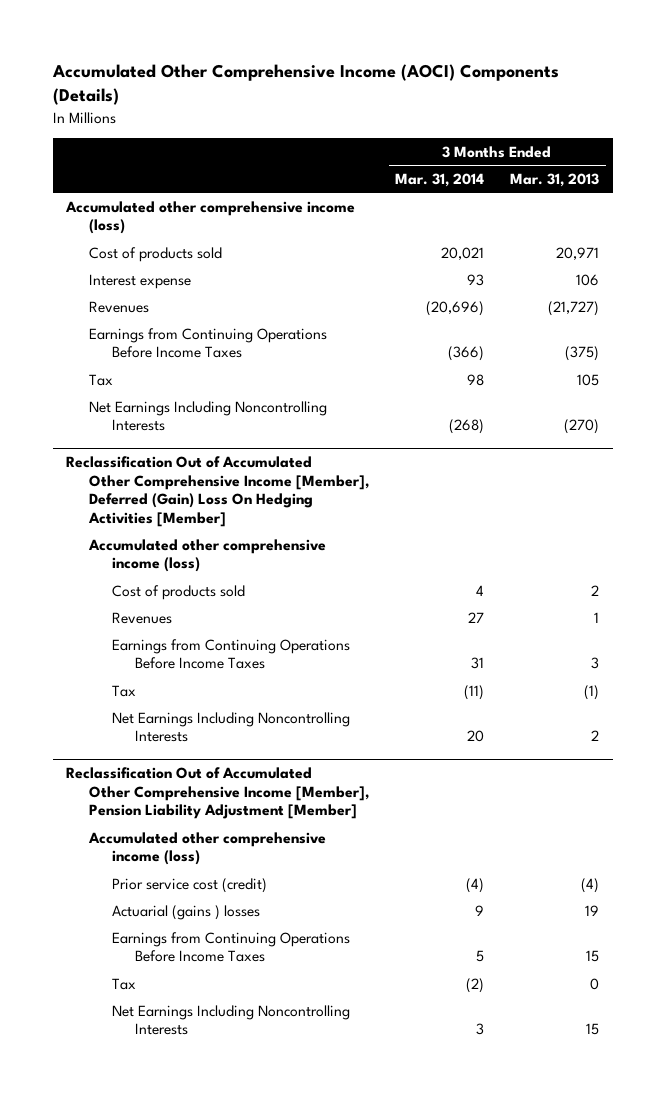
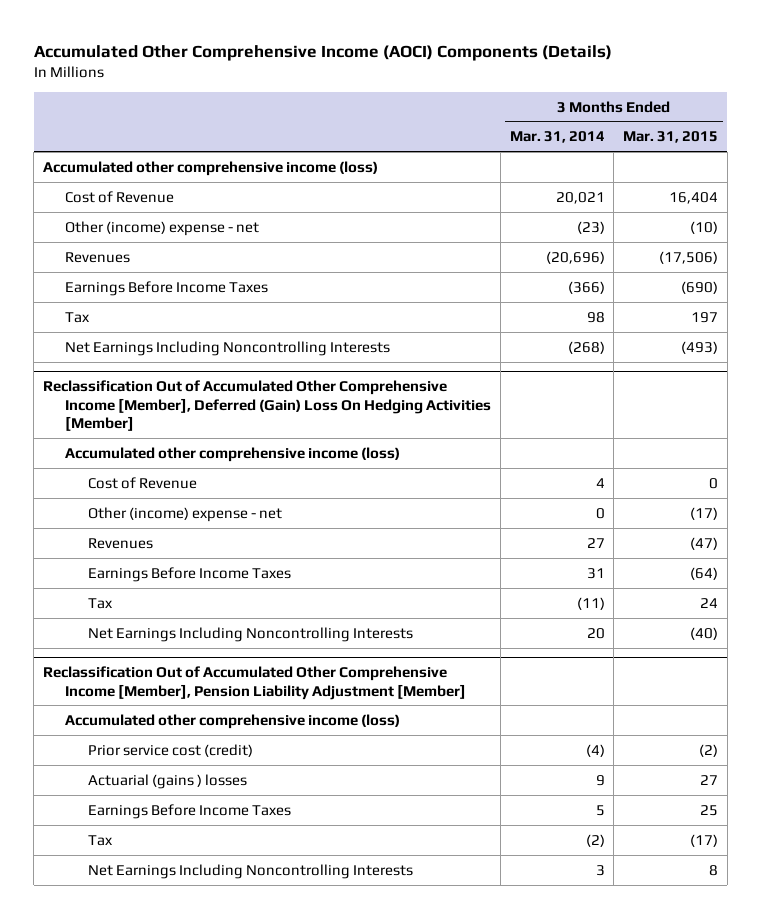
- | 3 Months Ended Mar. 31, 2014 | 3 Months Ended Mar. 31, 2013
+ | 3 Months Ended Mar. 31, 2014 | 3 Months Ended Mar. 31, 2015
- Cost of products sold | 20,021 | 20,971
- Interest expense | 93 | 106
+ Cost of Revenue | 20,021 | 16,404
+ Other (income) expense - net | (23) | (10)
- Earnings from Continuing Operations Before Income Taxes | (366) | (375)
+ Earnings Before Income Taxes | (366) | (690)
@ Reclassification Out of Accumulated Other Comprehensive Income [Member], Deferred (Gain) Loss On Hedging Activities [Member]
- Cost of products sold | 4 | 2
+ Cost of Revenue | 4 | 0
+ Other (income) expense - net | 0 | (17)
- Earnings from Continuing Operations Before Income Taxes | 31 | 3
+ Earnings Before Income Taxes | 31 | (64)
@ Reclassification Out of Accumulated Other Comprehensive Income [Member], Pension Liability Adjustment [Member]
- Earnings from Continuing Operations Before Income Taxes | 5 | 15
+ Earnings Before Income Taxes | 5 | 25

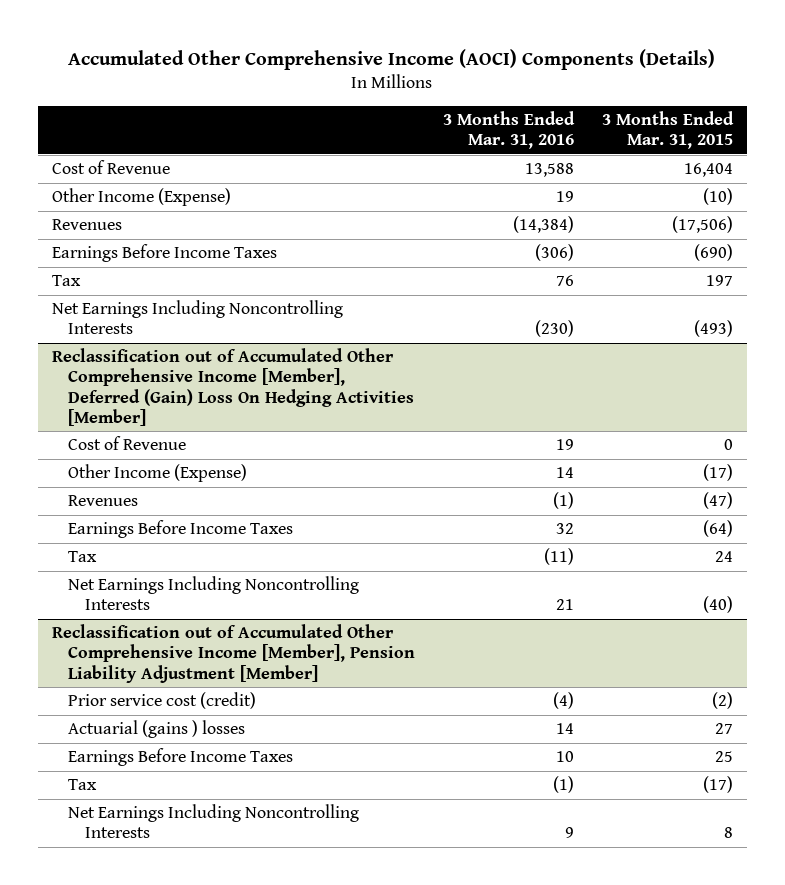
- | 3 Months Ended Mar. 31, 2014 | 3 Months Ended Mar. 31, 2015
+ | 3 Months Ended Mar. 31, 2016 | 3 Months Ended Mar. 31, 2015
- Accumulated other comprehensive income (loss)
- Other (income) expense - net | (23) | (10)
+ Other Income (Expense) | 19 | (10)
- Reclassification Out of Accumulated Other Comprehensive Income [Member], Deferred (Gain) Loss On Hedging Activities [Member]
- Accumulated other comprehensive income (loss)
+ Reclassification out of Accumulated Other Comprehensive Income [Member], Deferred (Gain) Loss On Hedging Activities [Member]
- Other (income) expense - net | 0 | (17)
+ Other Income (Expense) | 14 | (17)
- Reclassification Out of Accumulated Other Comprehensive Income [Member], Pension Liability Adjustment [Member]
- Accumulated other comprehensive income (loss)
+ Reclassification out of Accumulated Other Comprehensive Income [Member], Pension Liability Adjustment [Member]

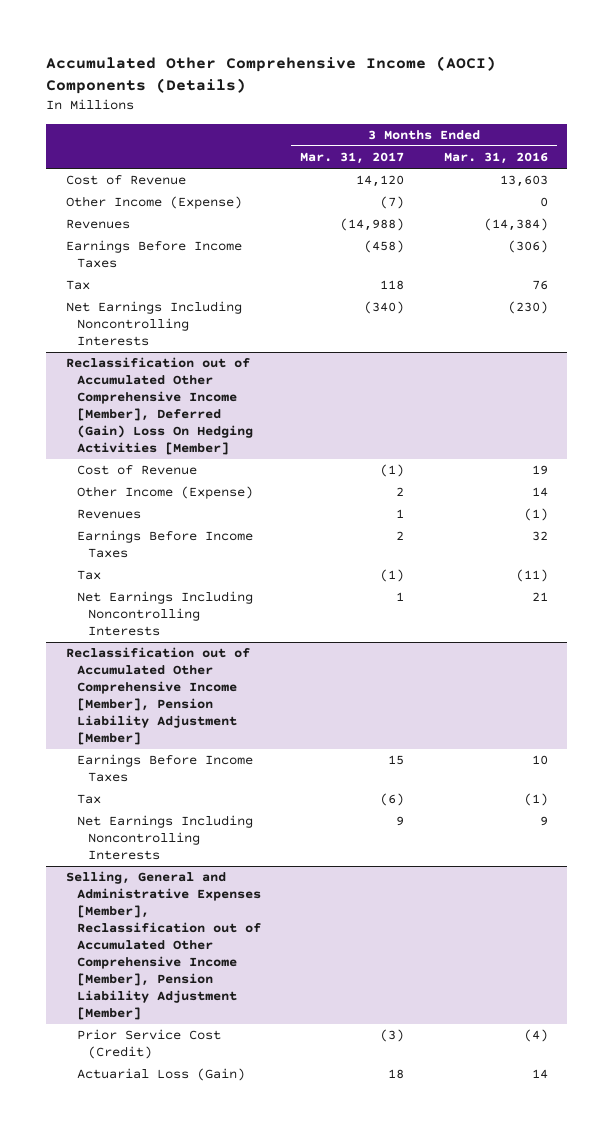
- | 3 Months Ended Mar. 31, 2016 | 3 Months Ended Mar. 31, 2015
+ | 3 Months Ended Mar. 31, 2017 | 3 Months Ended Mar. 31, 2016
- Cost of Revenue | 13,588 | 16,404
- Other Income (Expense) | 19 | (10)
+ Cost of Revenue | 14,120 | 13,603
+ Other Income (Expense) | (7) | 0
@ Reclassification out of Accumulated Other Comprehensive Income [Member], Pension Liability Adjustment [Member]
- Prior service cost (credit) | (4) | (2)
- Actuarial (gains ) losses | 14 | 27
+ Selling, General and Administrative Expenses [Member], Reclassification out of Accumulated Other Comprehensive Income [Member], Pension Liability Adjustment [Member]
+ Prior Service Cost (Credit) | (3) | (4)
+ Actuarial Loss (Gain) | 18 | 14

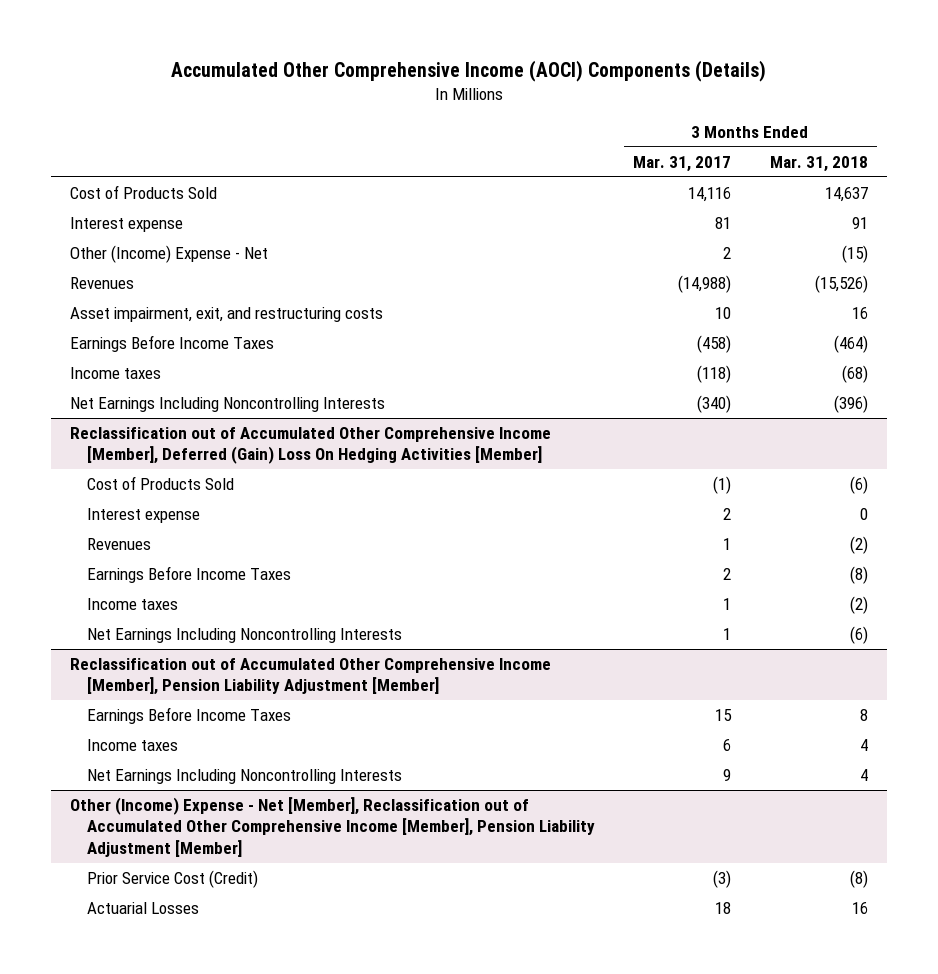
- | 3 Months Ended Mar. 31, 2017 | 3 Months Ended Mar. 31, 2016
+ | 3 Months Ended Mar. 31, 2017 | 3 Months Ended Mar. 31, 2018
- Cost of Revenue | 14,120 | 13,603
- Other Income (Expense) | (7) | 0
+ Cost of Products Sold | 14,116 | 14,637
+ Interest expense | 81 | 91
+ Other (Income) Expense - Net | 2 | (15)
+ Asset impairment, exit, and restructuring costs | 10 | 16
- Tax | 118 | 76
+ Income taxes | (118) | (68)
@ Reclassification out of Accumulated Other Comprehensive Income [Member], Deferred (Gain) Loss On Hedging Activities [Member]
- Cost of Revenue | (1) | 19
- Other Income (Expense) | 2 | 14
+ Cost of Products Sold | (1) | (6)
+ Interest expense | 2 | 0
- Tax | (1) | (11)
+ Income taxes | 1 | (2)
@ Reclassification out of Accumulated Other Comprehensive Income [Member], Pension Liability Adjustment [Member]
- Tax | (6) | (1)
+ Income taxes | 6 | 4
- Selling, General and Administrative Expenses [Member], Reclassification out of Accumulated Other Comprehensive Income [Member], Pension Liability Adjustment [Member]
+ Other (Income) Expense - Net [Member], Reclassification out of Accumulated Other Comprehensive Income [Member], Pension Liability Adjustment [Member]
- Actuarial Loss (Gain) | 18 | 14
+ Actuarial Losses | 18 | 16

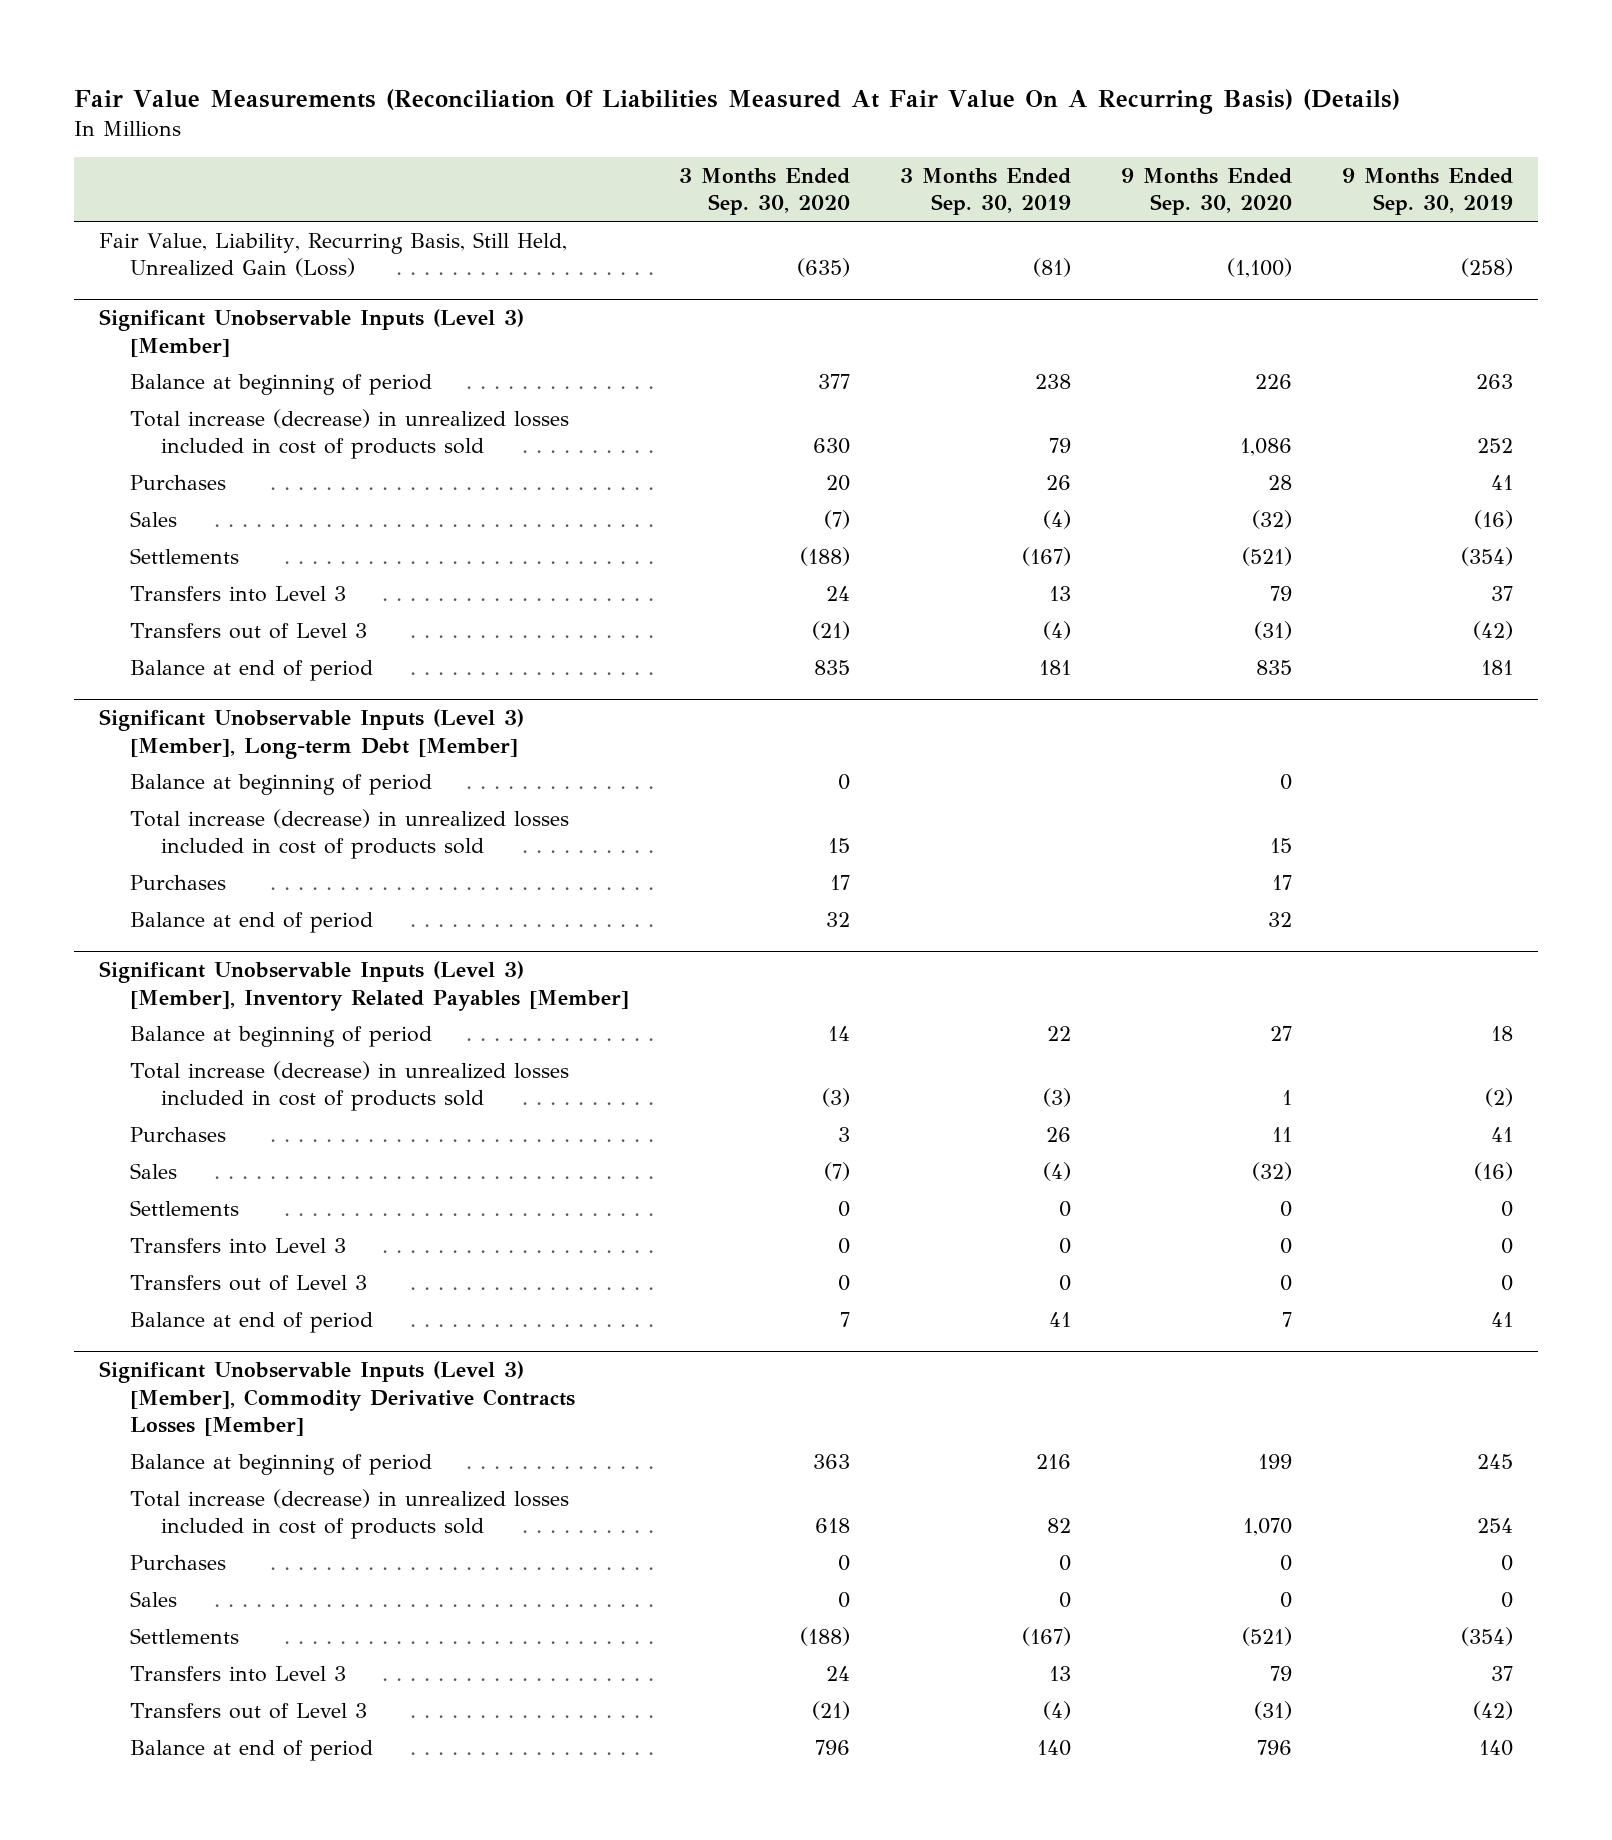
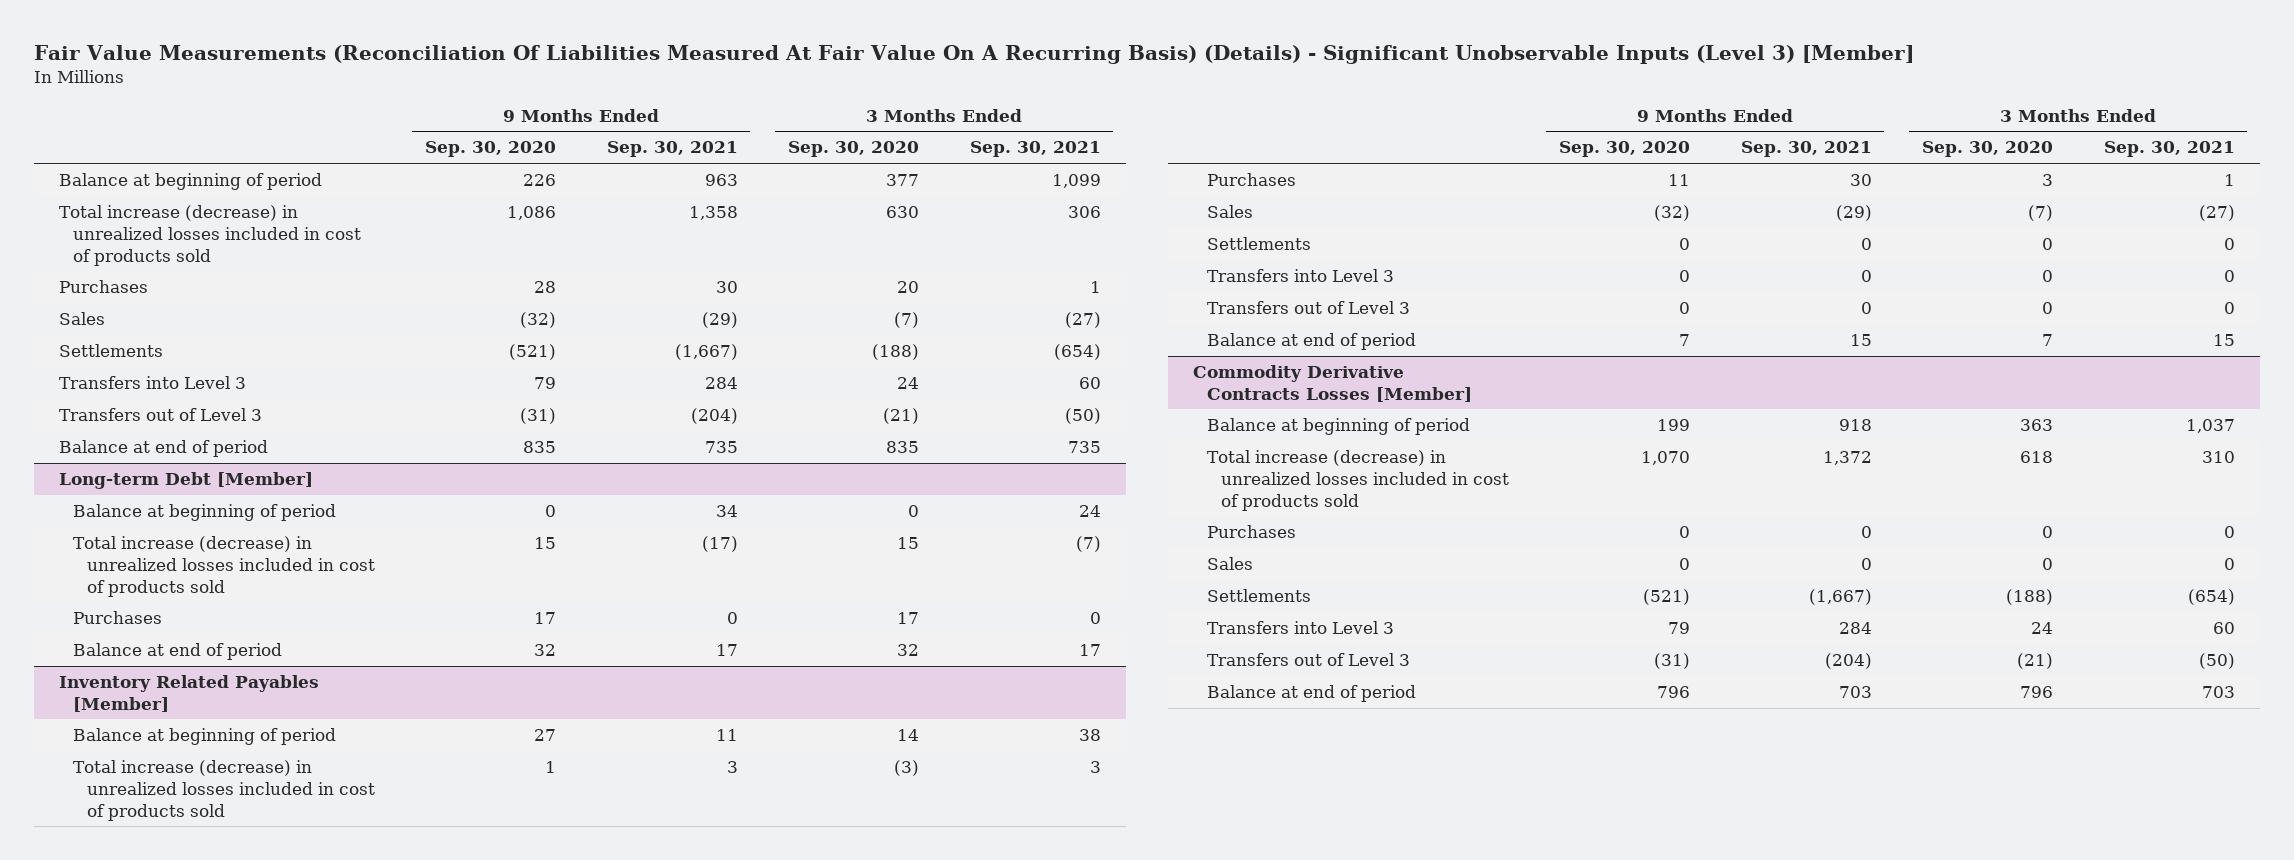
- Fair Value Measurements (Reconciliation Of Liabilities Measured At Fair Value On A Recurring Basis) (Details)
+ Fair Value Measurements (Reconciliation Of Liabilities Measured At Fair Value On A Recurring Basis) (Details) - Significant Unobservable Inputs (Level 3) [Member]
- | 3 Months Ended Sep. 30, 2020 | 3 Months Ended Sep. 30, 2019 | 9 Months Ended Sep. 30, 2020 | 9 Months Ended Sep. 30, 2019
+ | 9 Months Ended Sep. 30, 2020 | 9 Months Ended Sep. 30, 2021 | 3 Months Ended Sep. 30, 2020 | 3 Months Ended Sep. 30, 2021
- Fair Value, Liability, Recurring Basis, Still Held, Unrealized Gain (Loss) | (635) | (81) | (1,100) | (258)
- Significant Unobservable Inputs (Level 3) [Member]
- Significant Unobservable Inputs (Level 3) [Member], Long-term Debt [Member]
+ Long-term Debt [Member]
- Significant Unobservable Inputs (Level 3) [Member], Inventory Related Payables [Member]
+ Inventory Related Payables [Member]
- Significant Unobservable Inputs (Level 3) [Member], Commodity Derivative Contracts Losses [Member]
+ Commodity Derivative Contracts Losses [Member]

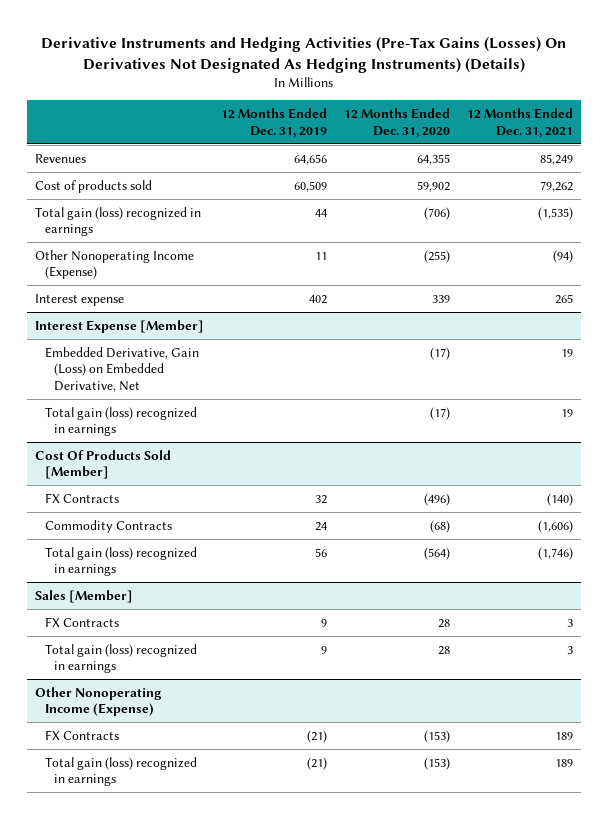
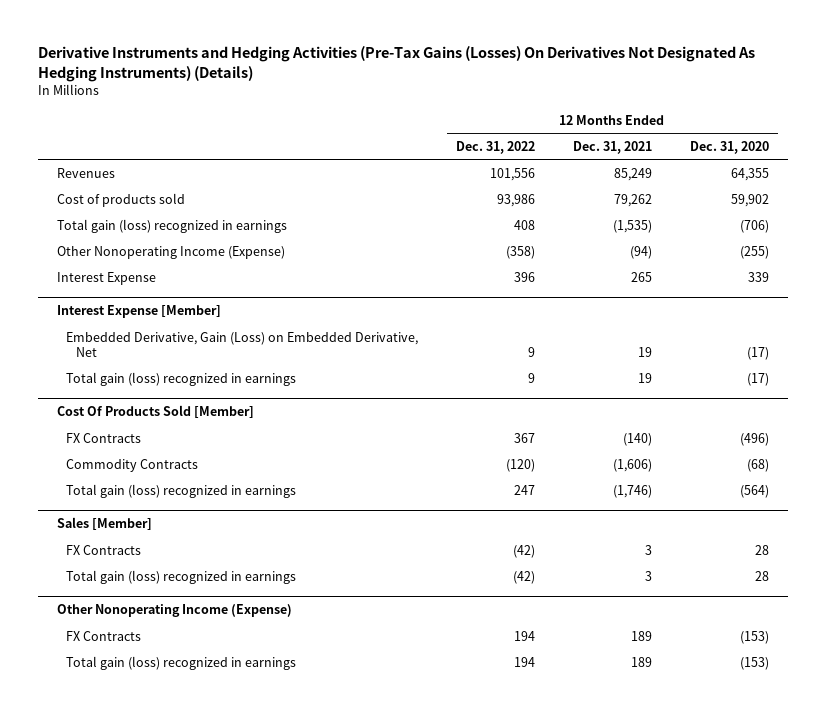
- | 12 Months Ended Dec. 31, 2019 | 12 Months Ended Dec. 31, 2020 | 12 Months Ended Dec. 31, 2021
+ | 12 Months Ended Dec. 31, 2022 | 12 Months Ended Dec. 31, 2021 | 12 Months Ended Dec. 31, 2020
- Interest expense | 402 | 339 | 265
+ Interest Expense | 396 | 265 | 339

